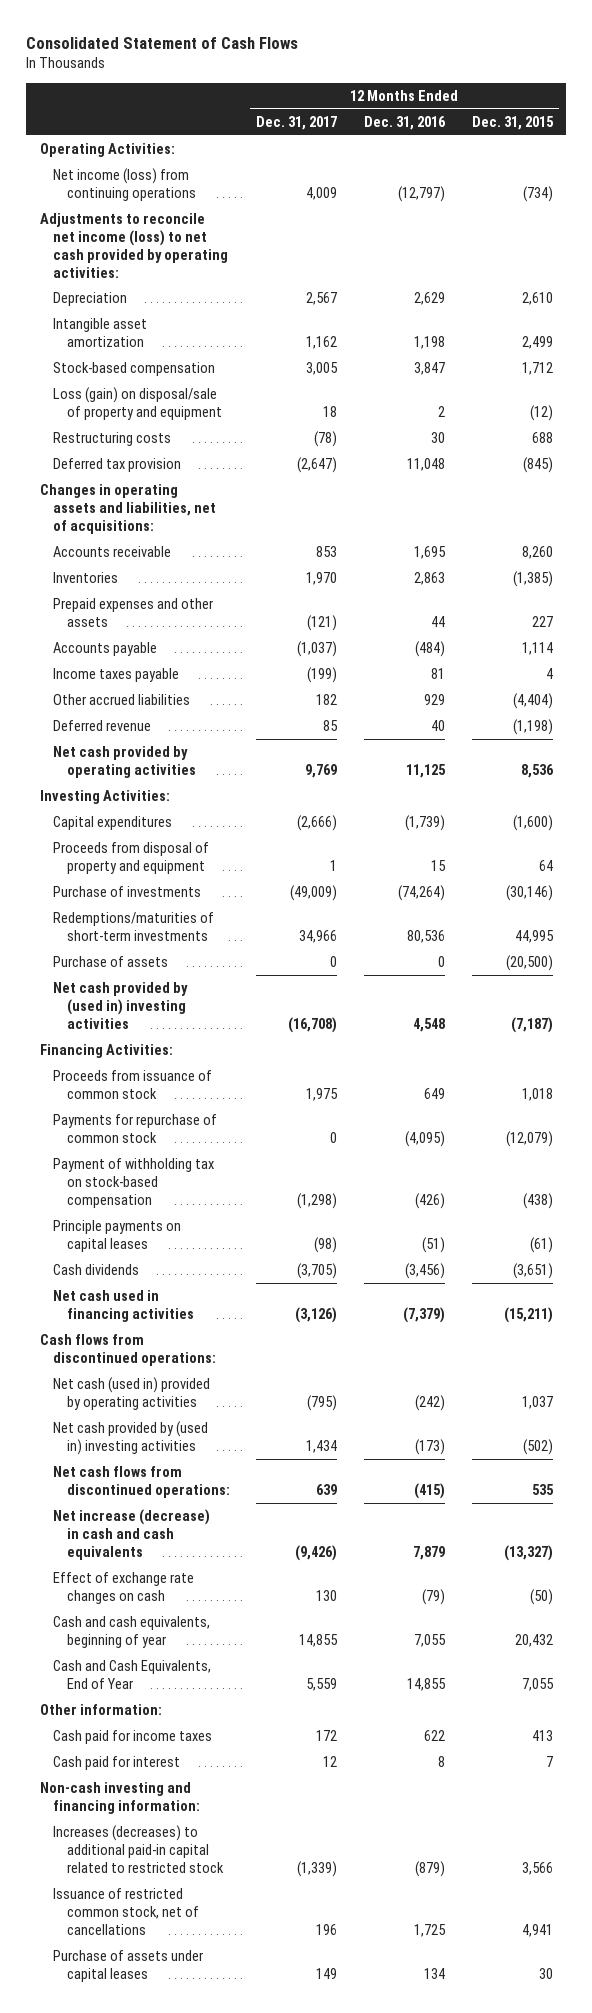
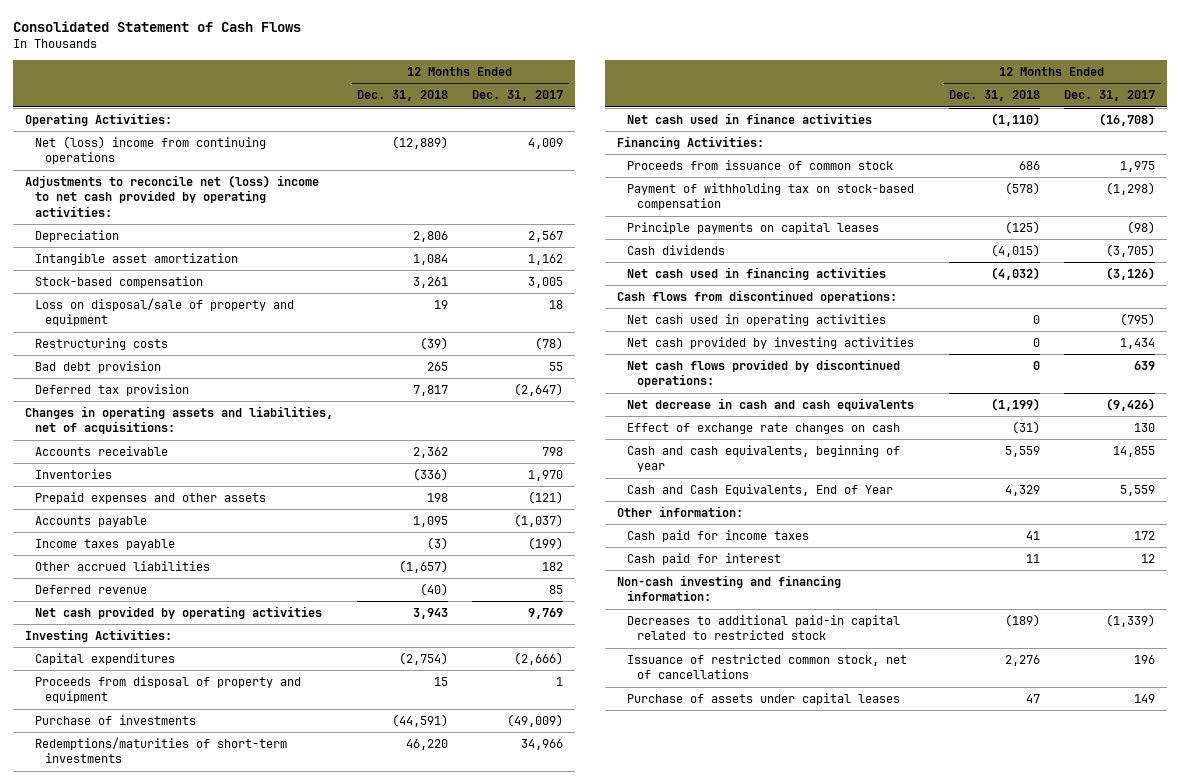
- | 12 Months Ended Dec. 31, 2017 | 12 Months Ended Dec. 31, 2016 | 12 Months Ended Dec. 31, 2015
+ | 12 Months Ended Dec. 31, 2018 | 12 Months Ended Dec. 31, 2017
- Net income (loss) from continuing operations | 4,009 | (12,797) | (734)
- Adjustments to reconcile net income (loss) to net cash provided by operating activities:
+ Net (loss) income from continuing operations | (12,889) | 4,009
+ Adjustments to reconcile net (loss) income to net cash provided by operating activities:
- Loss (gain) on disposal/sale of property and equipment | 18 | 2 | (12)
+ Loss on disposal/sale of property and equipment | 19 | 18
+ Bad debt provision | 265 | 55
- Accounts receivable | 853 | 1,695 | 8,260
+ Accounts receivable | 2,362 | 798
- Purchase of assets | 0 | 0 | (20,500)
- Net cash provided by (used in) investing activities | (16,708) | 4,548 | (7,187)
+ Net cash used in finance activities | (1,110) | (16,708)
- Payments for repurchase of common stock | 0 | (4,095) | (12,079)
- Net cash (used in) provided by operating activities | (795) | (242) | 1,037
- Net cash provided by (used in) investing activities | 1,434 | (173) | (502)
- Net cash flows from discontinued operations: | 639 | (415) | 535
- Net increase (decrease) in cash and cash equivalents | (9,426) | 7,879 | (13,327)
+ Net cash used in operating activities | 0 | (795)
+ Net cash provided by investing activities | 0 | 1,434
+ Net cash flows provided by discontinued operations: | 0 | 639
+ Net decrease in cash and cash equivalents | (1,199) | (9,426)
- Increases (decreases) to additional paid-in capital related to restricted stock | (1,339) | (879) | 3,566
+ Decreases to additional paid-in capital related to restricted stock | (189) | (1,339)

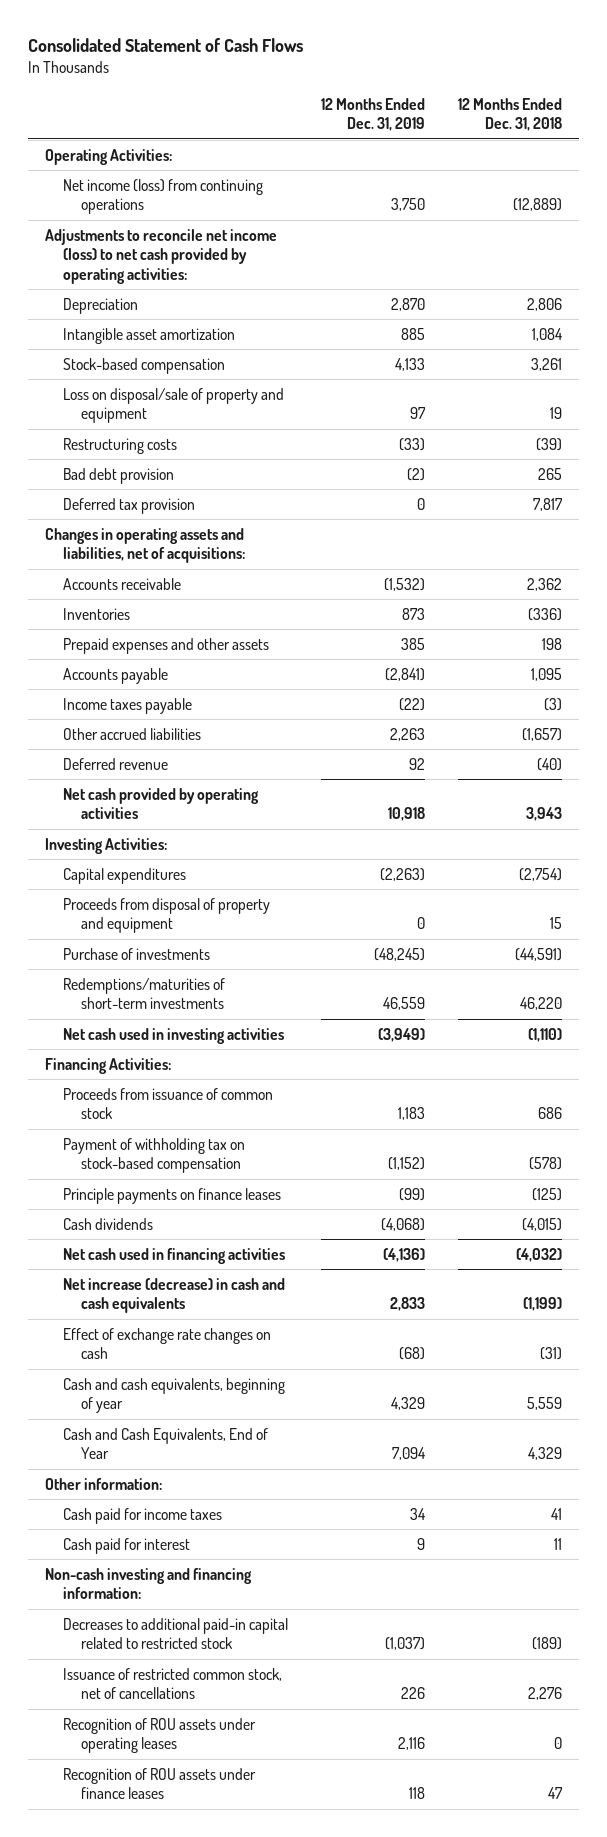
- | 12 Months Ended Dec. 31, 2018 | 12 Months Ended Dec. 31, 2017
+ | 12 Months Ended Dec. 31, 2019 | 12 Months Ended Dec. 31, 2018
- Net (loss) income from continuing operations | (12,889) | 4,009
- Adjustments to reconcile net (loss) income to net cash provided by operating activities:
+ Net income (loss) from continuing operations | 3,750 | (12,889)
+ Adjustments to reconcile net income (loss) to net cash provided by operating activities:
- Net cash used in finance activities | (1,110) | (16,708)
+ Net cash used in investing activities | (3,949) | (1,110)
- Principle payments on capital leases | (125) | (98)
+ Principle payments on finance leases | (99) | (125)
- Cash flows from discontinued operations:
- Net cash used in operating activities | 0 | (795)
- Net cash provided by investing activities | 0 | 1,434
- Net cash flows provided by discontinued operations: | 0 | 639
- Net decrease in cash and cash equivalents | (1,199) | (9,426)
+ Net increase (decrease) in cash and cash equivalents | 2,833 | (1,199)
- Purchase of assets under capital leases | 47 | 149
+ Recognition of ROU assets under operating leases | 2,116 | 0
+ Recognition of ROU assets under finance leases | 118 | 47

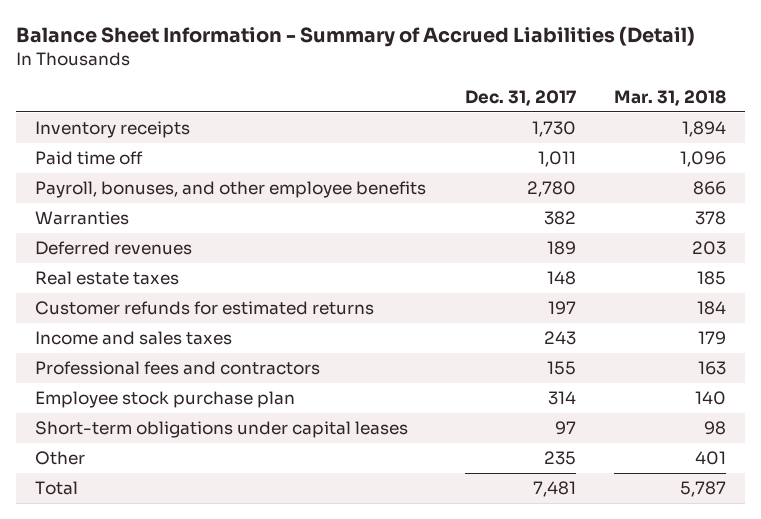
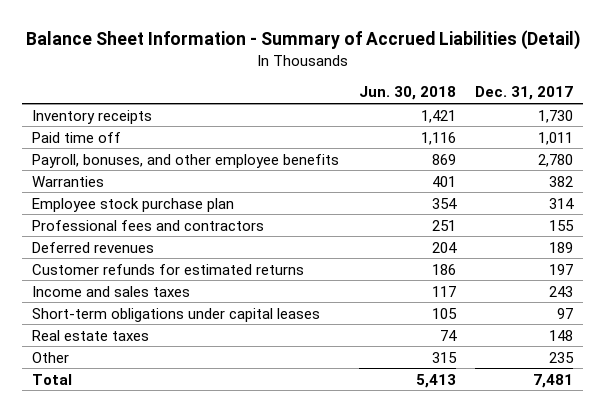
- | Dec. 31, 2017 | Mar. 31, 2018
+ | Jun. 30, 2018 | Dec. 31, 2017
moved up: Employee stock purchase plan | 354 | 314
moved up: Professional fees and contractors | 251 | 155
moved down: Real estate taxes | 74 | 148

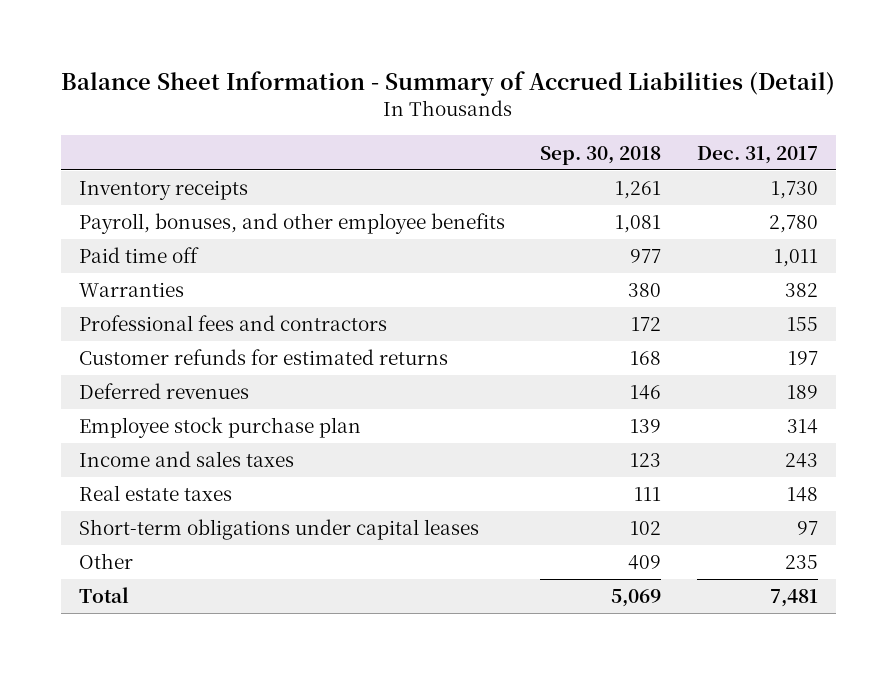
- | Jun. 30, 2018 | Dec. 31, 2017
+ | Sep. 30, 2018 | Dec. 31, 2017
moved down: Paid time off | 977 | 1,011
moved down: Deferred revenues | 146 | 189
moved down: Employee stock purchase plan | 139 | 314
moved down: Short-term obligations under capital leases | 102 | 97

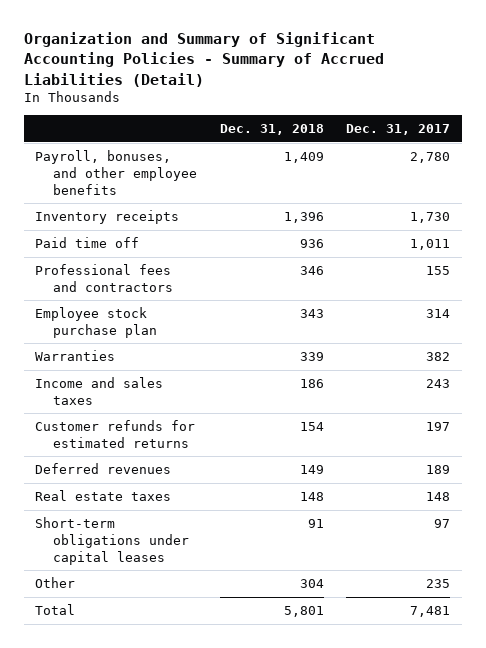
- Balance Sheet Information - Summary of Accrued Liabilities (Detail)
+ Organization and Summary of Significant Accounting Policies - Summary of Accrued Liabilities (Detail)
- | Sep. 30, 2018 | Dec. 31, 2017
+ | Dec. 31, 2018 | Dec. 31, 2017
moved down: Inventory receipts | 1,396 | 1,730
moved down: Warranties | 339 | 382
moved down: Customer refunds for estimated returns | 154 | 197
moved down: Deferred revenues | 149 | 189

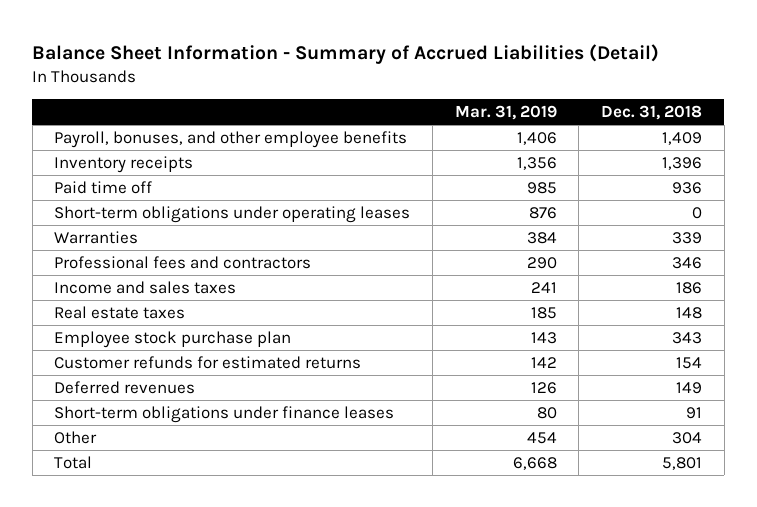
- Organization and Summary of Significant Accounting Policies - Summary of Accrued Liabilities (Detail)
+ Balance Sheet Information - Summary of Accrued Liabilities (Detail)
- | Dec. 31, 2018 | Dec. 31, 2017
+ | Mar. 31, 2019 | Dec. 31, 2018
+ Short-term obligations under operating leases | 876 | 0
moved down: Professional fees and contractors | 290 | 346
moved up: Real estate taxes | 185 | 148
moved down: Employee stock purchase plan | 143 | 343
- Short-term obligations under capital leases | 91 | 97
+ Short-term obligations under finance leases | 80 | 91

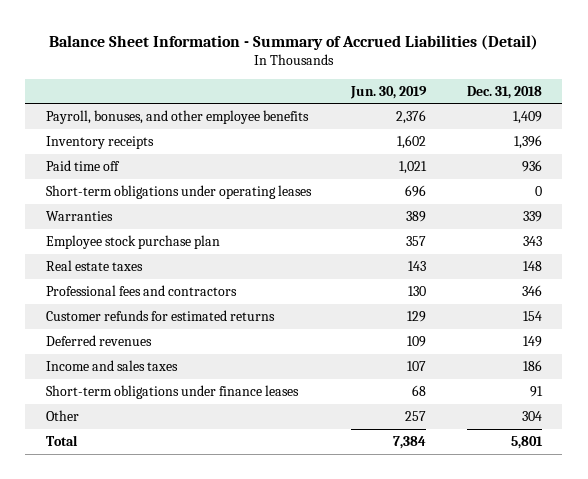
- | Mar. 31, 2019 | Dec. 31, 2018
+ | Jun. 30, 2019 | Dec. 31, 2018
moved down: Real estate taxes | 143 | 148
moved down: Professional fees and contractors | 130 | 346
moved down: Income and sales taxes | 107 | 186

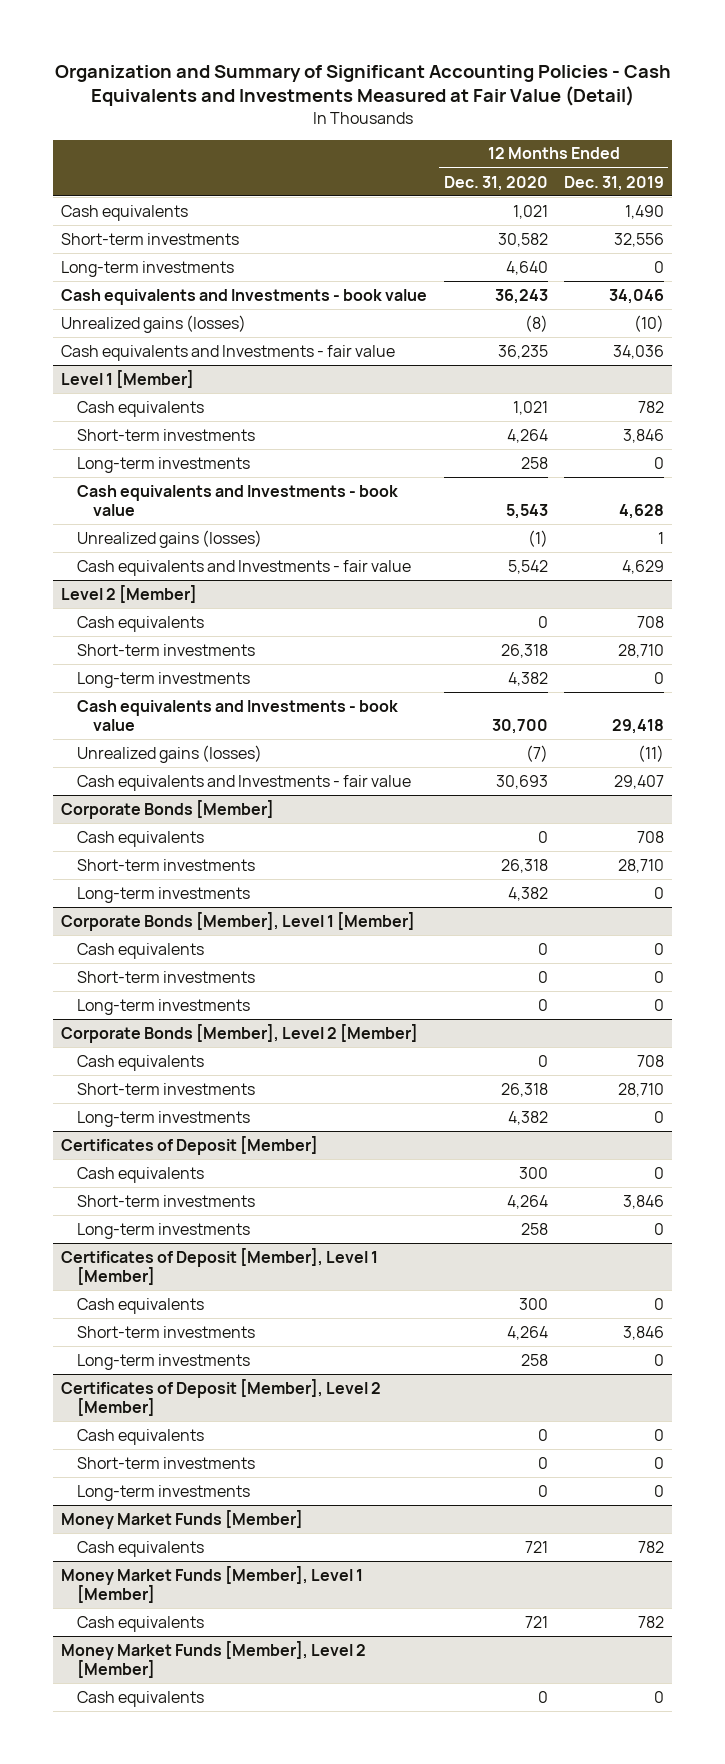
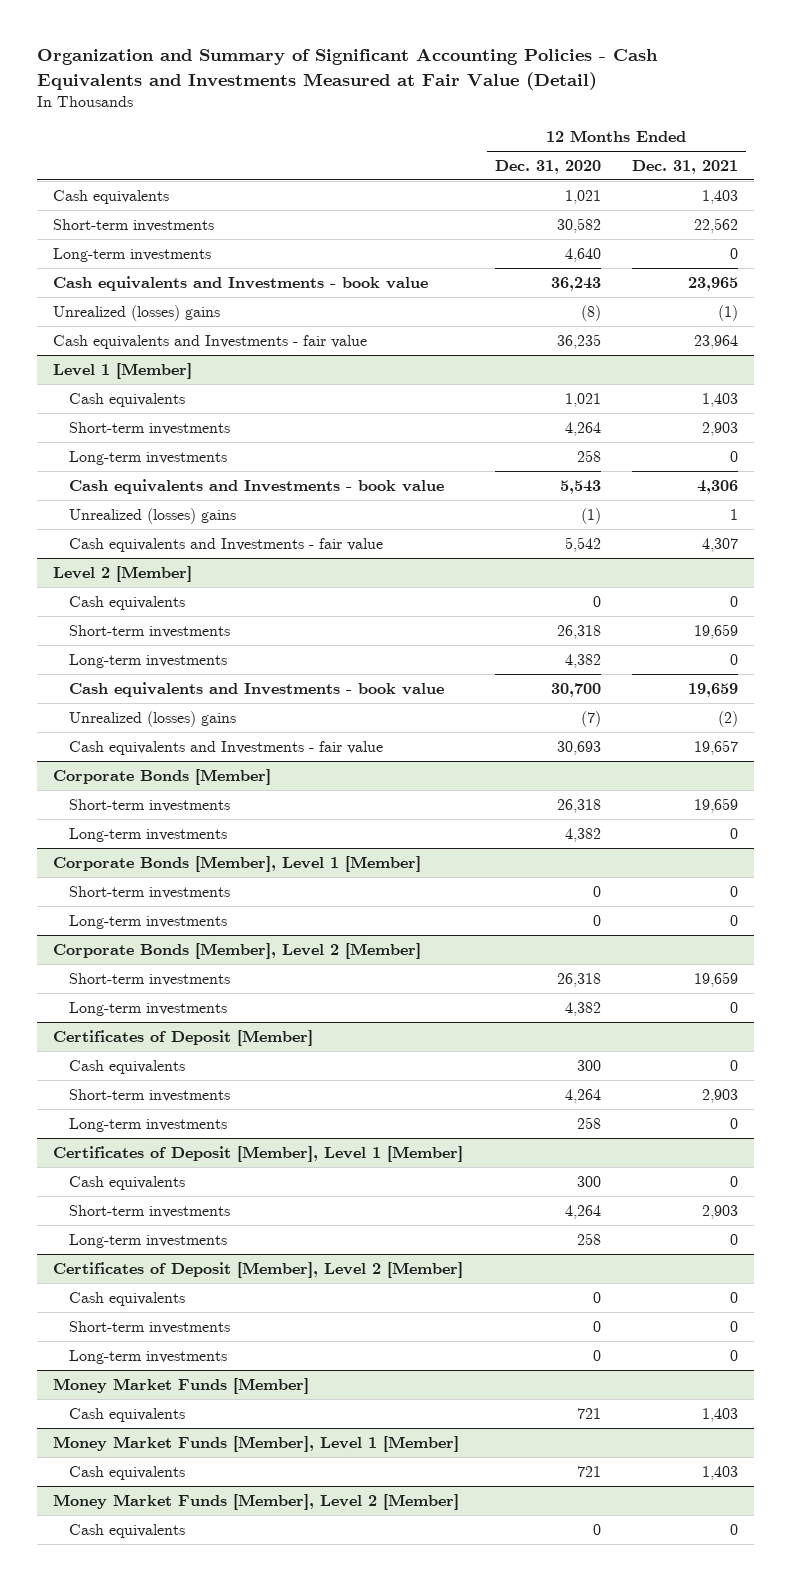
- | 12 Months Ended Dec. 31, 2020 | 12 Months Ended Dec. 31, 2019
+ | 12 Months Ended Dec. 31, 2020 | 12 Months Ended Dec. 31, 2021
- Unrealized gains (losses) | (8) | (10)
+ Unrealized (losses) gains | (8) | (1)
@ Level 1 [Member]
- Unrealized gains (losses) | (1) | 1
+ Unrealized (losses) gains | (1) | 1
@ Level 2 [Member]
- Unrealized gains (losses) | (7) | (11)
+ Unrealized (losses) gains | (7) | (2)
@ Corporate Bonds [Member]
- Cash equivalents | 0 | 708
@ Corporate Bonds [Member], Level 1 [Member]
- Cash equivalents | 0 | 0
@ Corporate Bonds [Member], Level 2 [Member]
- Cash equivalents | 0 | 708

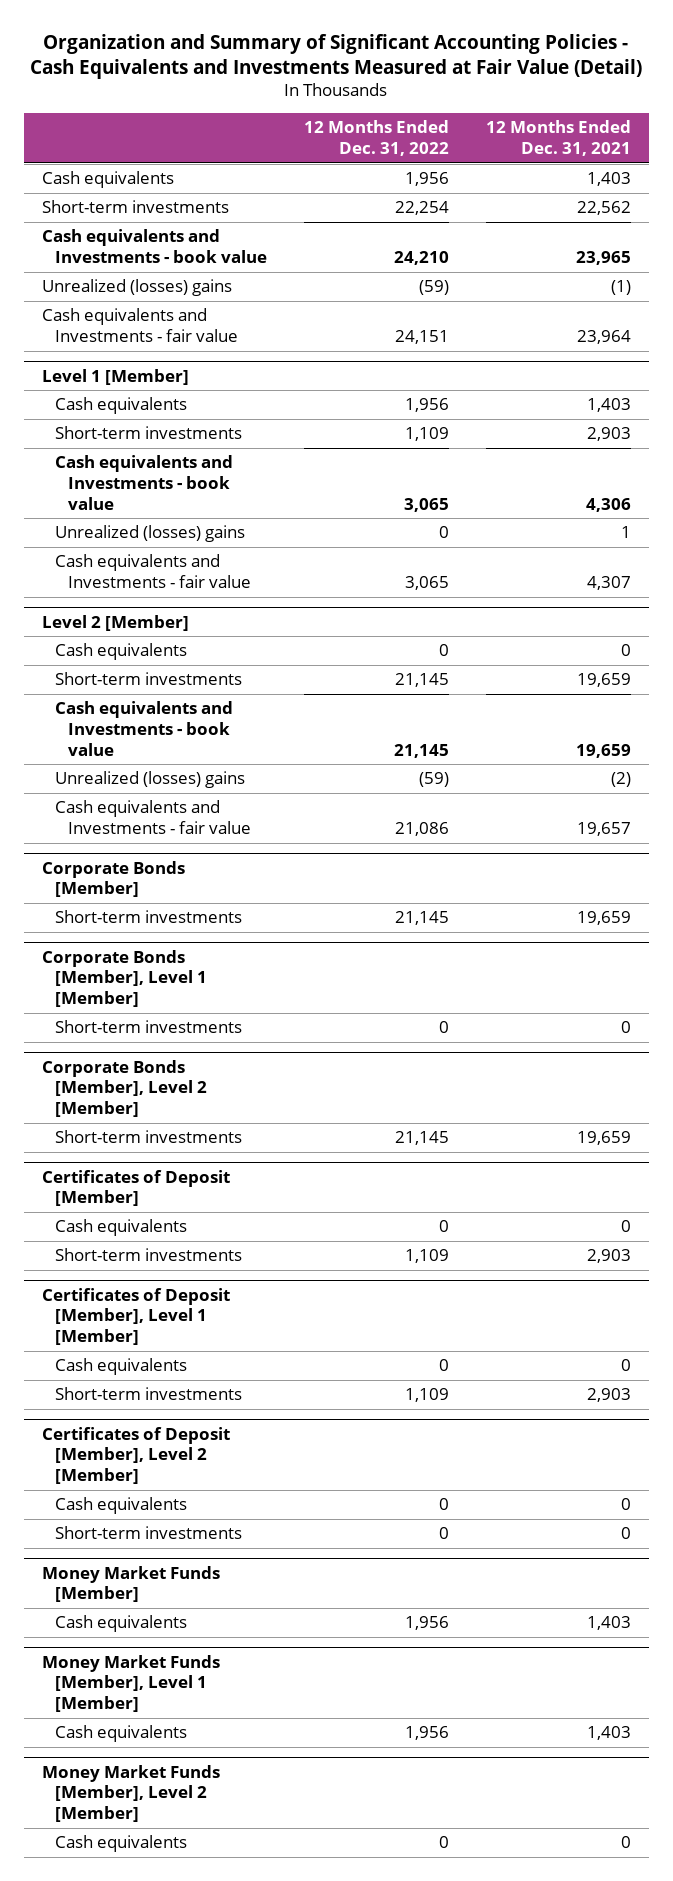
- | 12 Months Ended Dec. 31, 2020 | 12 Months Ended Dec. 31, 2021
+ | 12 Months Ended Dec. 31, 2022 | 12 Months Ended Dec. 31, 2021
- Long-term investments | 4,640 | 0
@ Level 1 [Member]
- Long-term investments | 258 | 0
@ Level 2 [Member]
- Long-term investments | 4,382 | 0
@ Corporate Bonds [Member]
- Long-term investments | 4,382 | 0
@ Corporate Bonds [Member], Level 1 [Member]
- Long-term investments | 0 | 0
@ Corporate Bonds [Member], Level 2 [Member]
- Long-term investments | 4,382 | 0
@ Certificates of Deposit [Member]
- Long-term investments | 258 | 0
@ Certificates of Deposit [Member], Level 1 [Member]
- Long-term investments | 258 | 0
@ Certificates of Deposit [Member], Level 2 [Member]
- Long-term investments | 0 | 0

